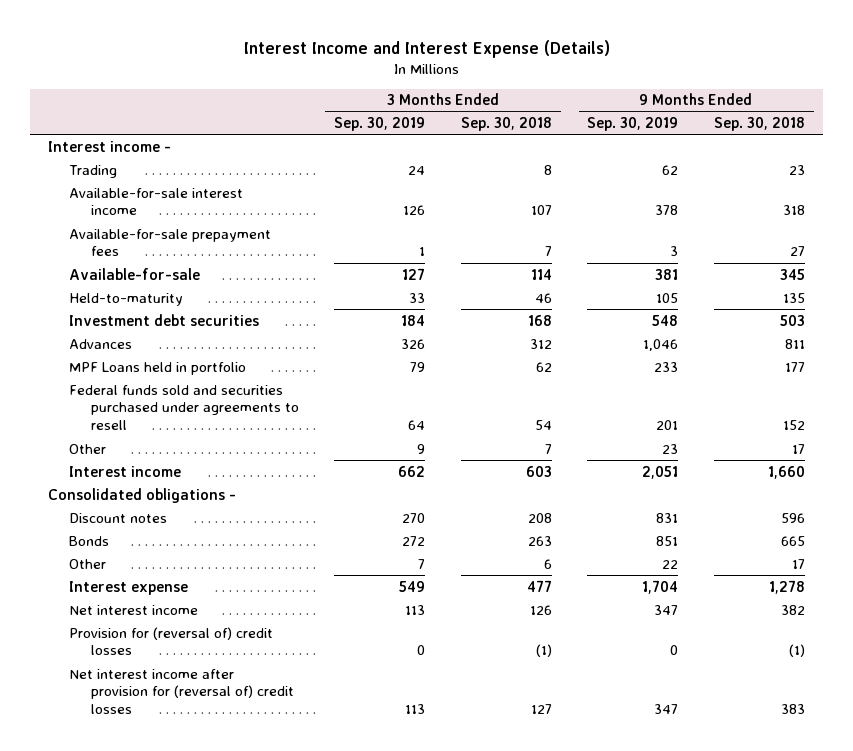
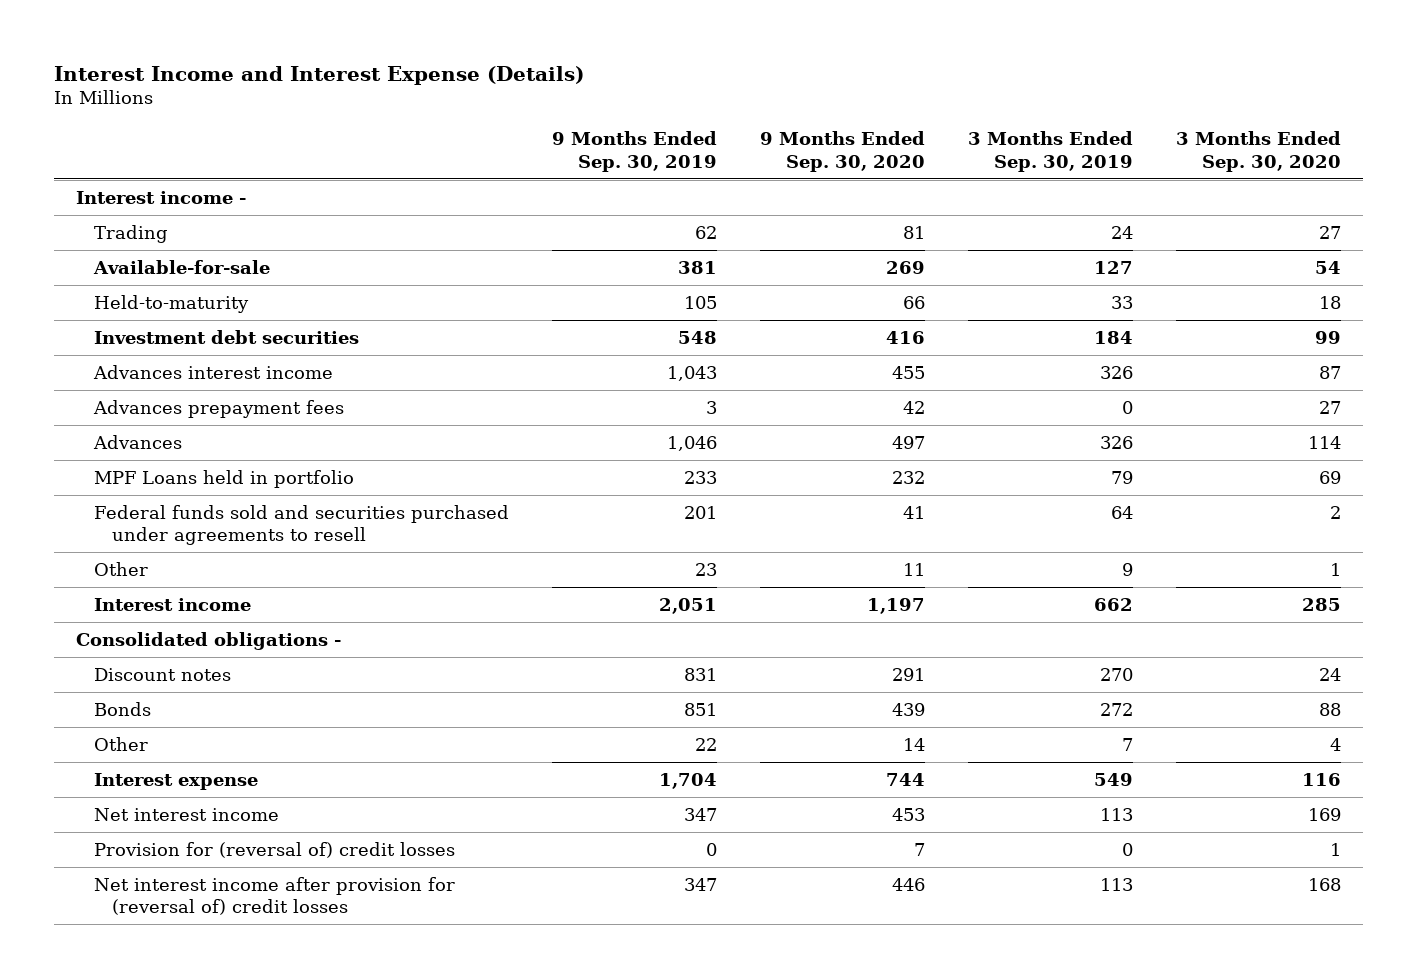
- | 3 Months Ended Sep. 30, 2019 | 3 Months Ended Sep. 30, 2018 | 9 Months Ended Sep. 30, 2019 | 9 Months Ended Sep. 30, 2018
+ | 9 Months Ended Sep. 30, 2019 | 9 Months Ended Sep. 30, 2020 | 3 Months Ended Sep. 30, 2019 | 3 Months Ended Sep. 30, 2020
- Available-for-sale interest income | 126 | 107 | 378 | 318
- Available-for-sale prepayment fees | 1 | 7 | 3 | 27
+ Advances interest income | 1,043 | 455 | 326 | 87
+ Advances prepayment fees | 3 | 42 | 0 | 27

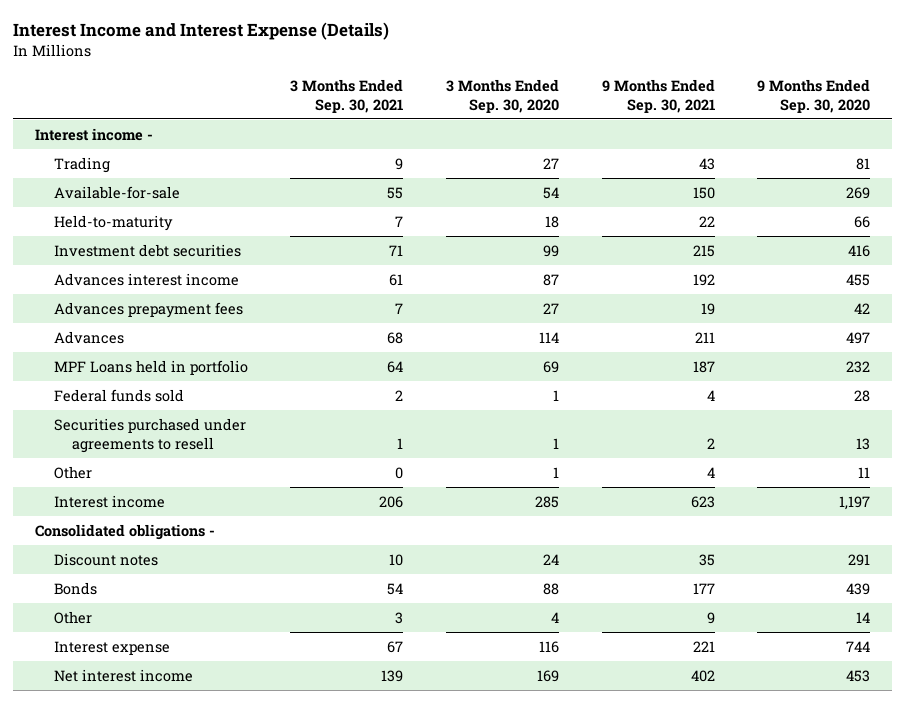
- | 9 Months Ended Sep. 30, 2019 | 9 Months Ended Sep. 30, 2020 | 3 Months Ended Sep. 30, 2019 | 3 Months Ended Sep. 30, 2020
+ | 3 Months Ended Sep. 30, 2021 | 3 Months Ended Sep. 30, 2020 | 9 Months Ended Sep. 30, 2021 | 9 Months Ended Sep. 30, 2020
- Federal funds sold and securities purchased under agreements to resell | 201 | 41 | 64 | 2
+ Federal funds sold | 2 | 1 | 4 | 28
+ Securities purchased under agreements to resell | 1 | 1 | 2 | 13
- Provision for (reversal of) credit losses | 0 | 7 | 0 | 1
- Net interest income after provision for (reversal of) credit losses | 347 | 446 | 113 | 168

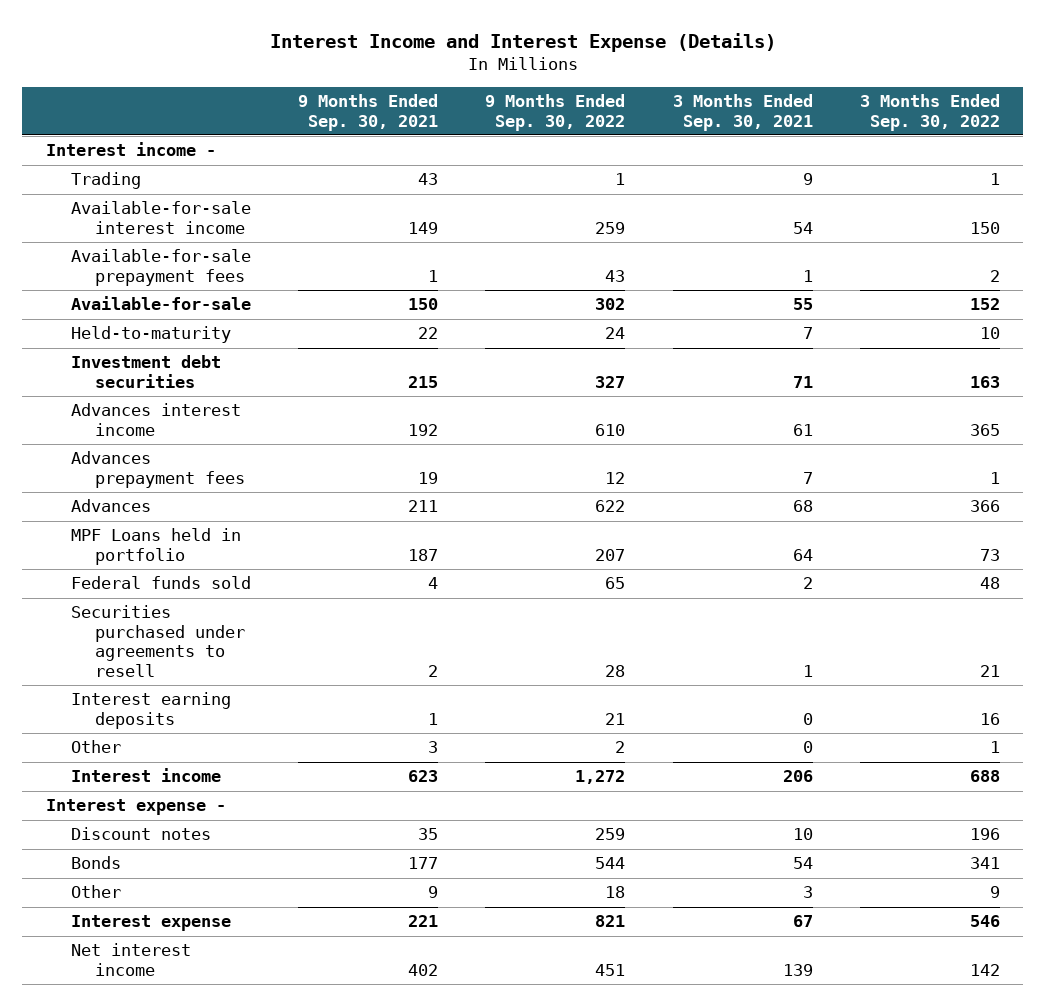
- | 3 Months Ended Sep. 30, 2021 | 3 Months Ended Sep. 30, 2020 | 9 Months Ended Sep. 30, 2021 | 9 Months Ended Sep. 30, 2020
+ | 9 Months Ended Sep. 30, 2021 | 9 Months Ended Sep. 30, 2022 | 3 Months Ended Sep. 30, 2021 | 3 Months Ended Sep. 30, 2022
+ Available-for-sale interest income | 149 | 259 | 54 | 150
+ Available-for-sale prepayment fees | 1 | 43 | 1 | 2
- Other | 0 | 1 | 4 | 11
+ Interest earning deposits | 1 | 21 | 0 | 16
+ Other | 3 | 2 | 0 | 1
- Consolidated obligations -
+ Interest expense -

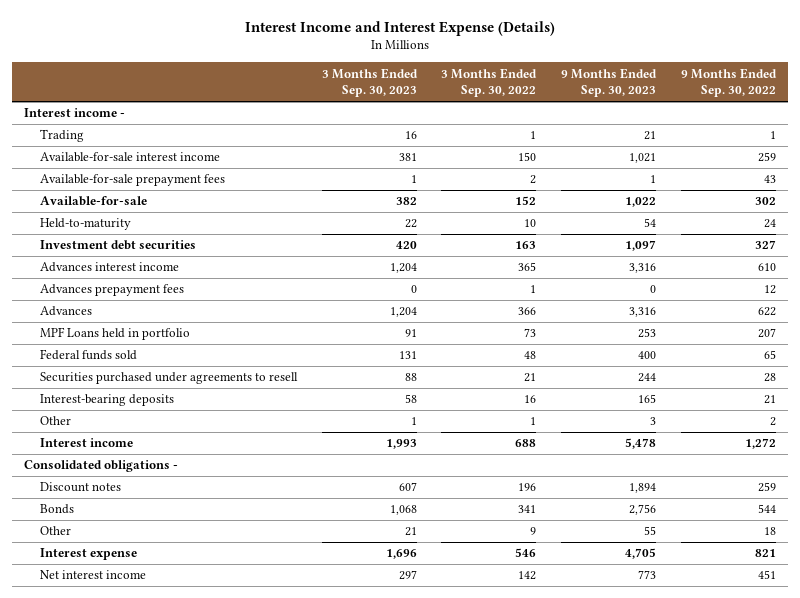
- | 9 Months Ended Sep. 30, 2021 | 9 Months Ended Sep. 30, 2022 | 3 Months Ended Sep. 30, 2021 | 3 Months Ended Sep. 30, 2022
+ | 3 Months Ended Sep. 30, 2023 | 3 Months Ended Sep. 30, 2022 | 9 Months Ended Sep. 30, 2023 | 9 Months Ended Sep. 30, 2022
- Interest earning deposits | 1 | 21 | 0 | 16
+ Interest-bearing deposits | 58 | 16 | 165 | 21
- Interest expense -
+ Consolidated obligations -

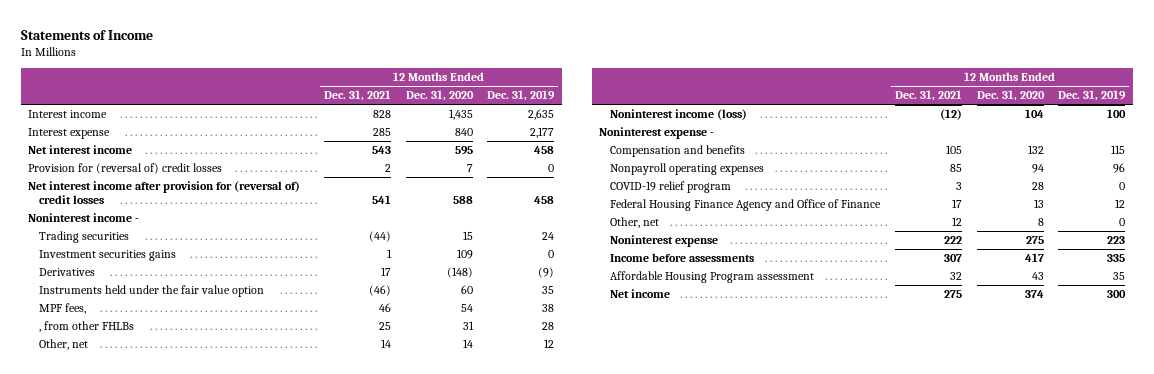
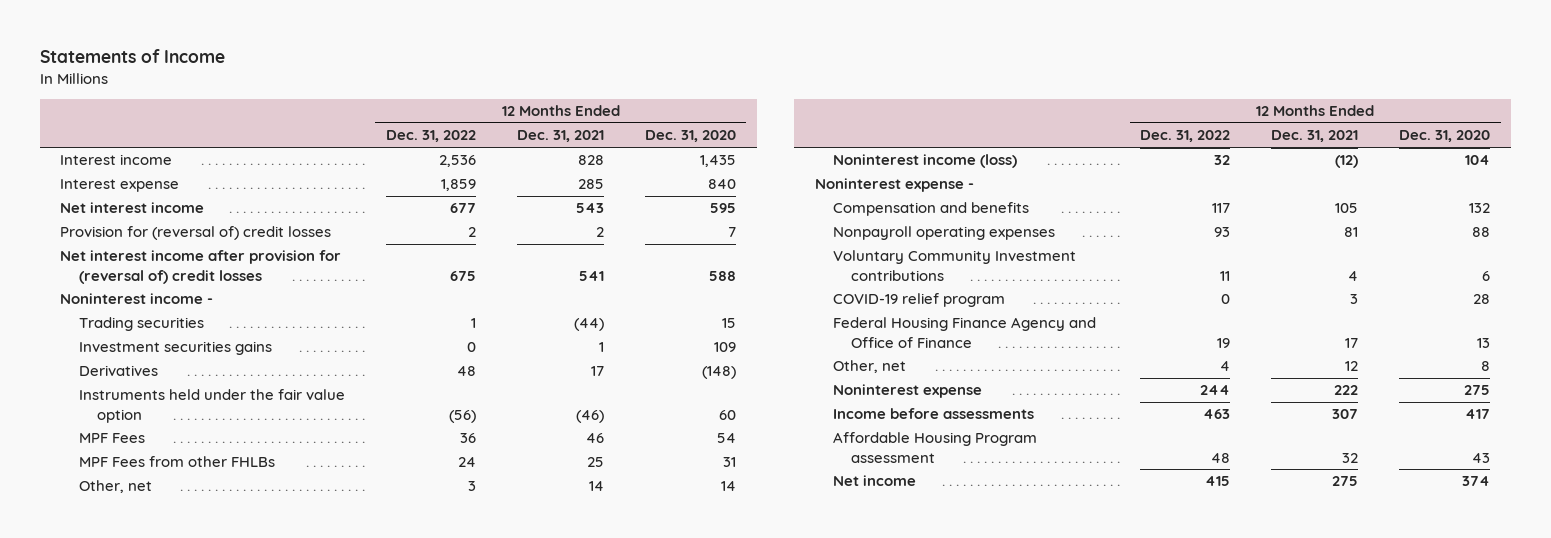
- | 12 Months Ended Dec. 31, 2021 | 12 Months Ended Dec. 31, 2020 | 12 Months Ended Dec. 31, 2019
+ | 12 Months Ended Dec. 31, 2022 | 12 Months Ended Dec. 31, 2021 | 12 Months Ended Dec. 31, 2020
- MPF fees, | 46 | 54 | 38
- , from other FHLBs | 25 | 31 | 28
+ MPF Fees | 36 | 46 | 54
+ MPF Fees from other FHLBs | 24 | 25 | 31
- Nonpayroll operating expenses | 85 | 94 | 96
+ Nonpayroll operating expenses | 93 | 81 | 88
+ Voluntary Community Investment contributions | 11 | 4 | 6

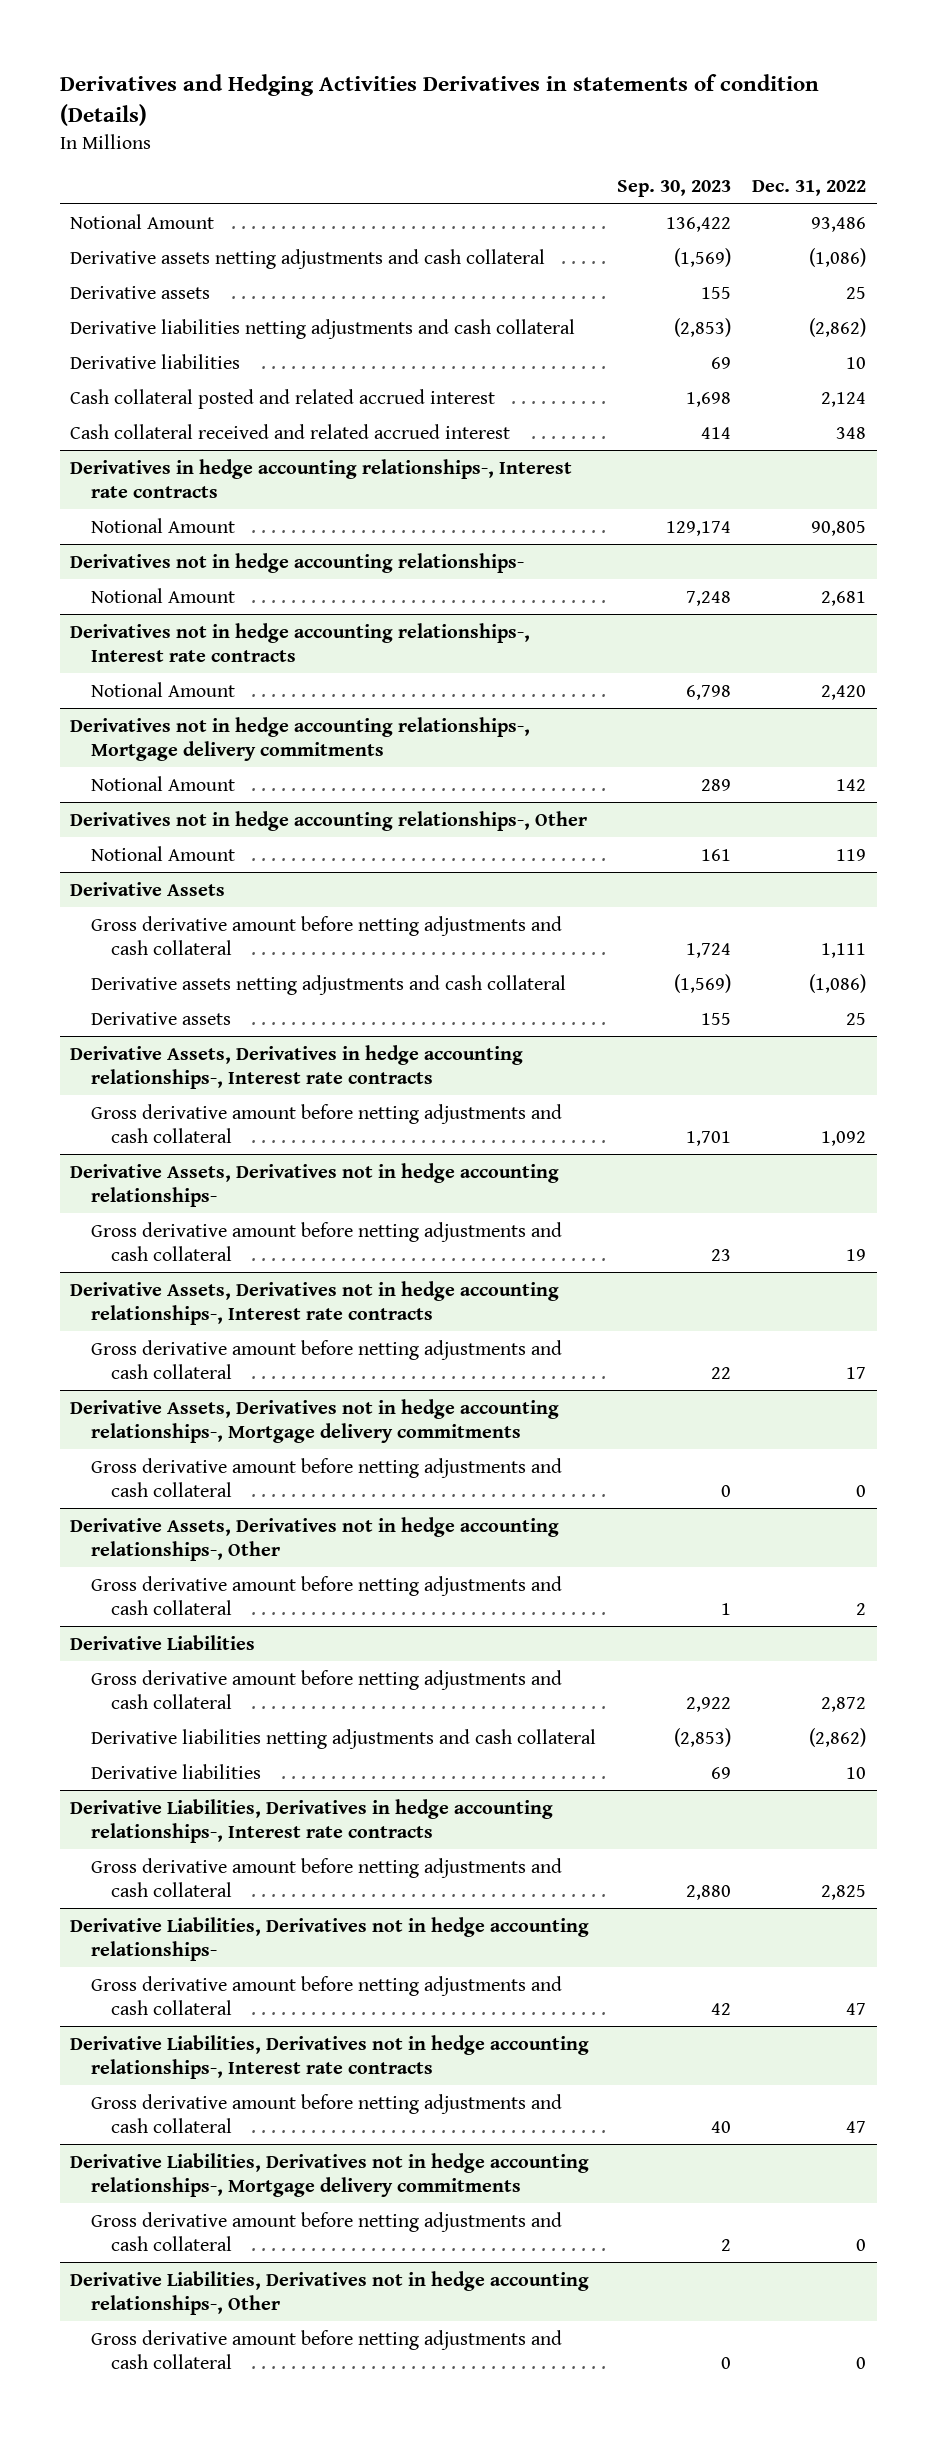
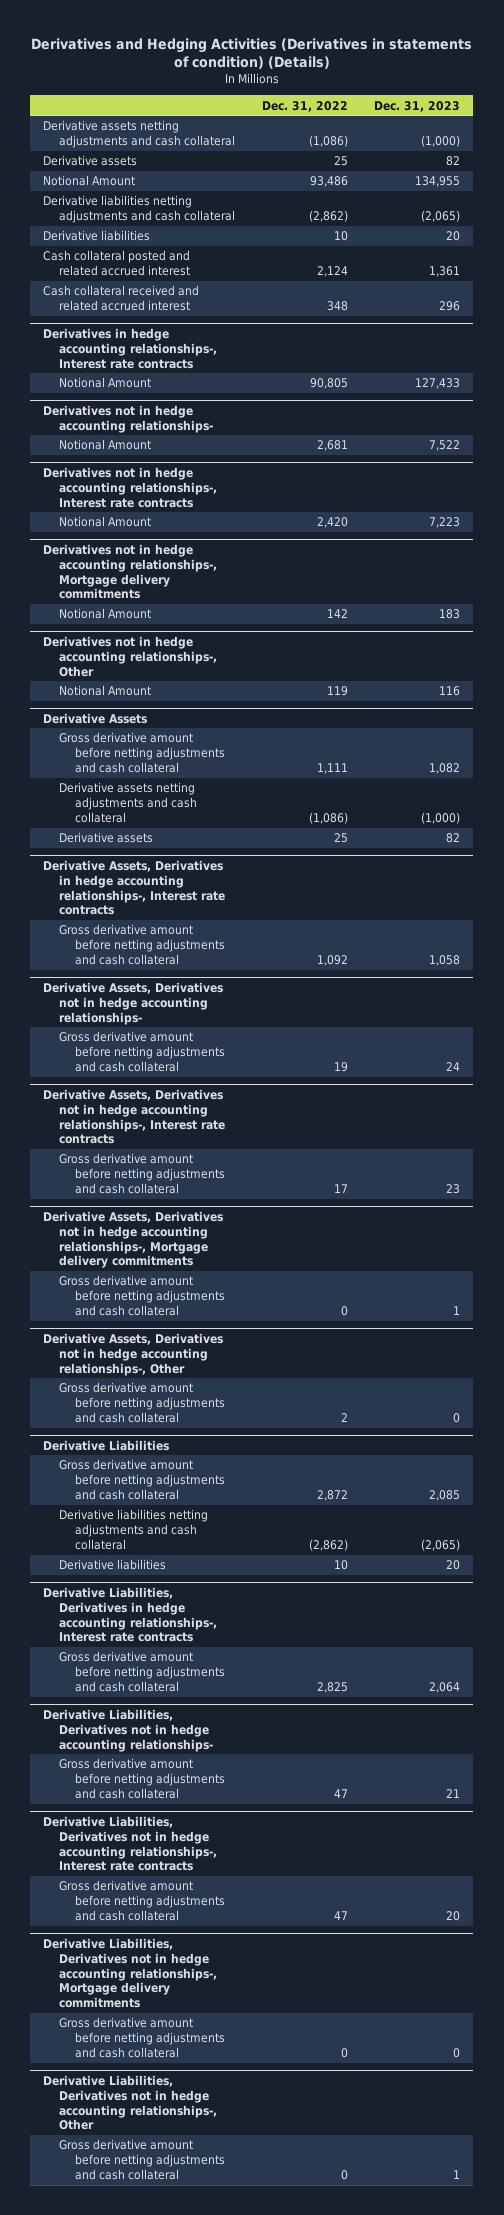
- Derivatives and Hedging Activities Derivatives in statements of condition (Details)
+ Derivatives and Hedging Activities (Derivatives in statements of condition) (Details)
- | Sep. 30, 2023 | Dec. 31, 2022
+ | Dec. 31, 2022 | Dec. 31, 2023
moved down: Notional Amount | 93,486 | 134,955

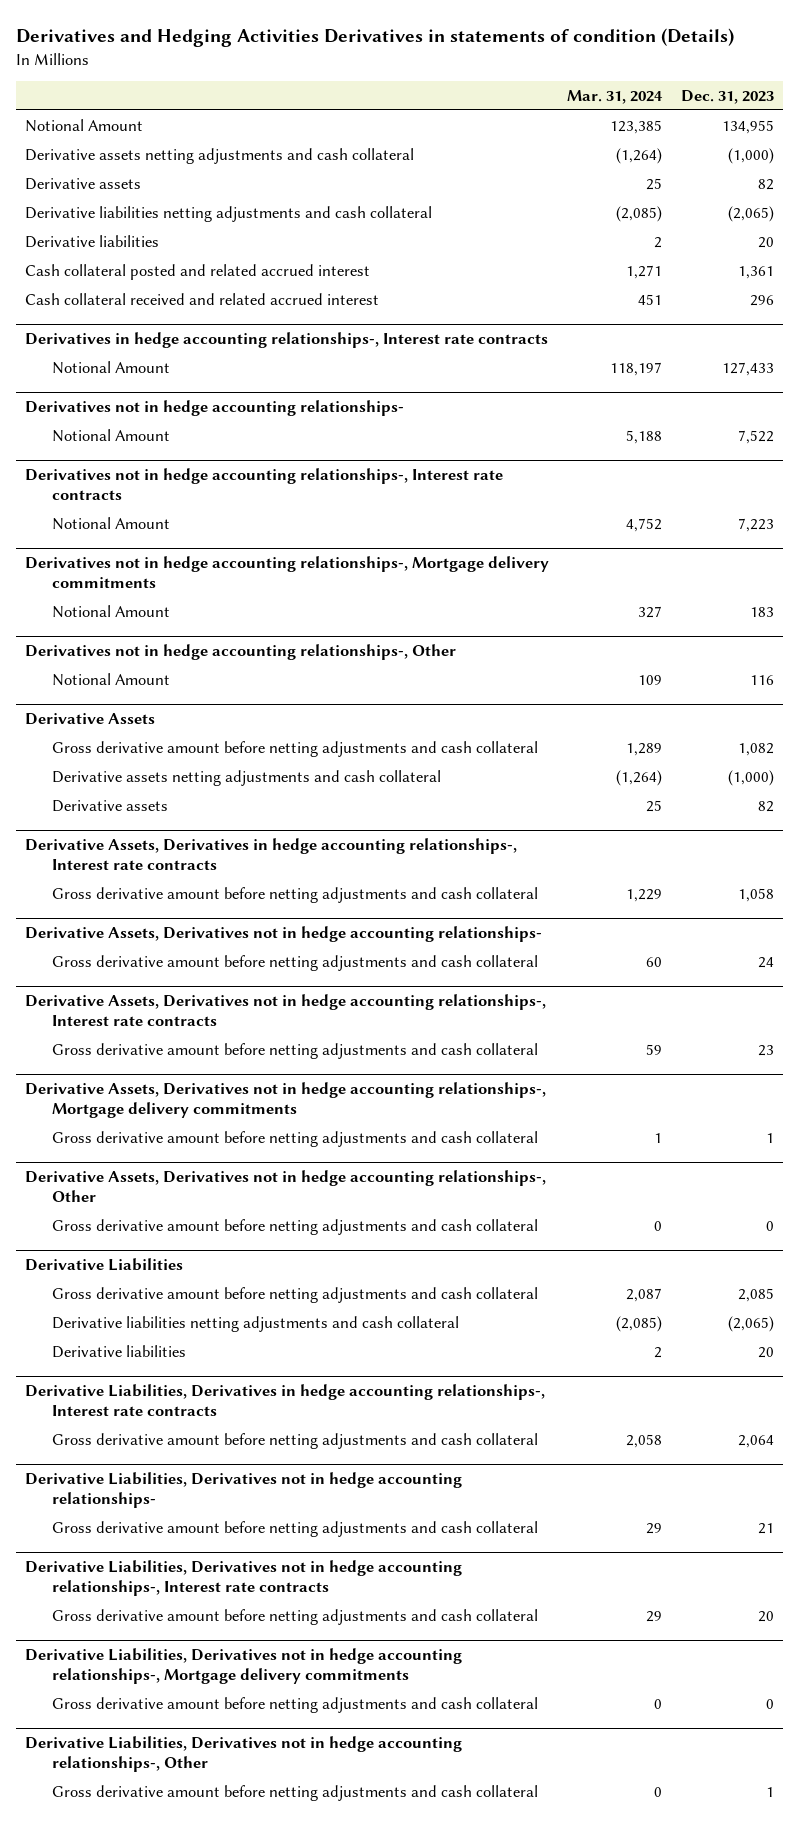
- Derivatives and Hedging Activities (Derivatives in statements of condition) (Details)
+ Derivatives and Hedging Activities Derivatives in statements of condition (Details)
- | Dec. 31, 2022 | Dec. 31, 2023
+ | Mar. 31, 2024 | Dec. 31, 2023
moved up: Notional Amount | 123,385 | 134,955

